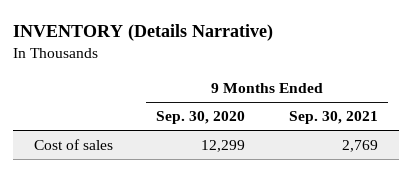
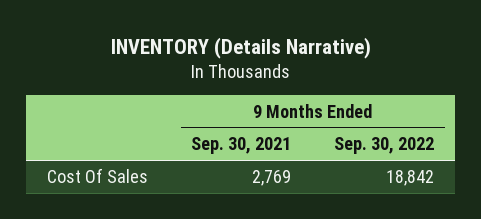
- | 9 Months Ended Sep. 30, 2020 | 9 Months Ended Sep. 30, 2021
+ | 9 Months Ended Sep. 30, 2021 | 9 Months Ended Sep. 30, 2022
- Cost of sales | 12,299 | 2,769
+ Cost Of Sales | 2,769 | 18,842

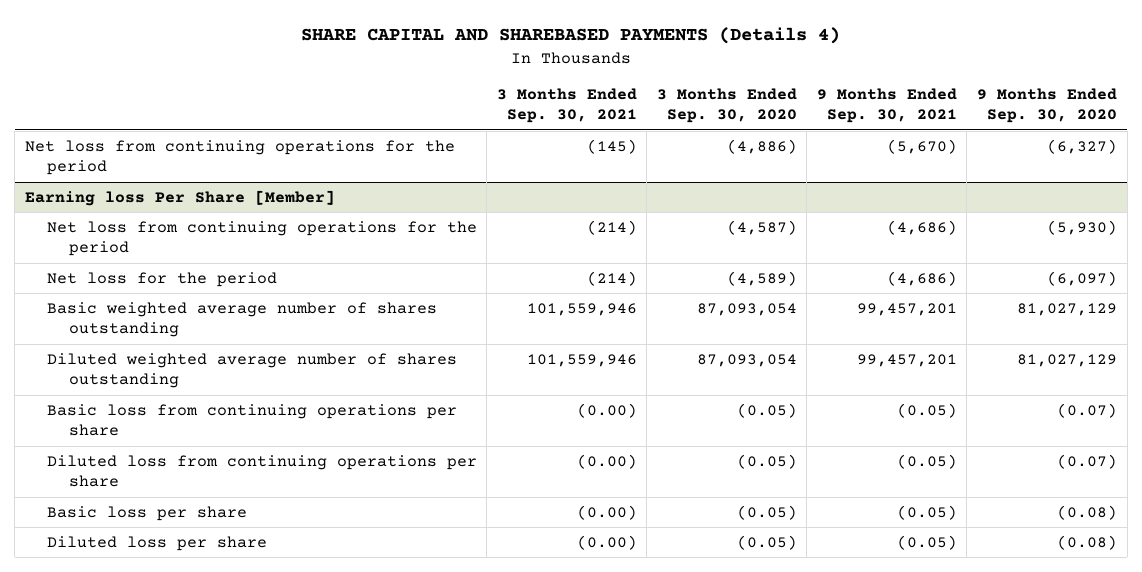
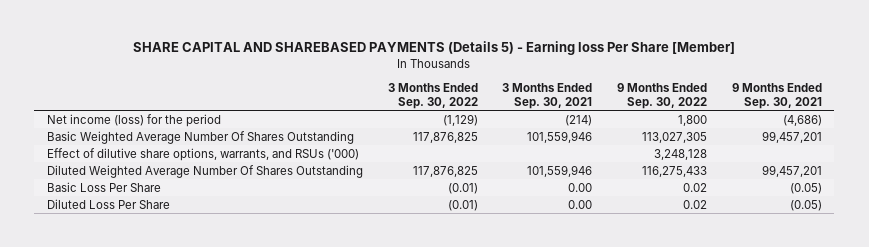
- SHARE CAPITAL AND SHAREBASED PAYMENTS (Details 4)
+ SHARE CAPITAL AND SHAREBASED PAYMENTS (Details 5) - Earning loss Per Share [Member]
- | 3 Months Ended Sep. 30, 2021 | 3 Months Ended Sep. 30, 2020 | 9 Months Ended Sep. 30, 2021 | 9 Months Ended Sep. 30, 2020
+ | 3 Months Ended Sep. 30, 2022 | 3 Months Ended Sep. 30, 2021 | 9 Months Ended Sep. 30, 2022 | 9 Months Ended Sep. 30, 2021
- Net loss from continuing operations for the period | (145) | (4,886) | (5,670) | (6,327)
- Earning loss Per Share [Member]
- Net loss from continuing operations for the period | (214) | (4,587) | (4,686) | (5,930)
- Net loss for the period | (214) | (4,589) | (4,686) | (6,097)
- Basic weighted average number of shares outstanding | 101,559,946 | 87,093,054 | 99,457,201 | 81,027,129
- Diluted weighted average number of shares outstanding | 101,559,946 | 87,093,054 | 99,457,201 | 81,027,129
- Basic loss from continuing operations per share | (0.00) | (0.05) | (0.05) | (0.07)
- Diluted loss from continuing operations per share | (0.00) | (0.05) | (0.05) | (0.07)
- Basic loss per share | (0.00) | (0.05) | (0.05) | (0.08)
- Diluted loss per share | (0.00) | (0.05) | (0.05) | (0.08)
+ Net income (loss) for the period | (1,129) | (214) | 1,800 | (4,686)
+ Basic Weighted Average Number Of Shares Outstanding | 117,876,825 | 101,559,946 | 113,027,305 | 99,457,201
+ Effect of dilutive share options, warrants, and RSUs ('000) | | | 3,248,128 |
+ Diluted Weighted Average Number Of Shares Outstanding | 117,876,825 | 101,559,946 | 116,275,433 | 99,457,201
+ Basic Loss Per Share | (0.01) | 0.00 | 0.02 | (0.05)
+ Diluted Loss Per Share | (0.01) | 0.00 | 0.02 | (0.05)

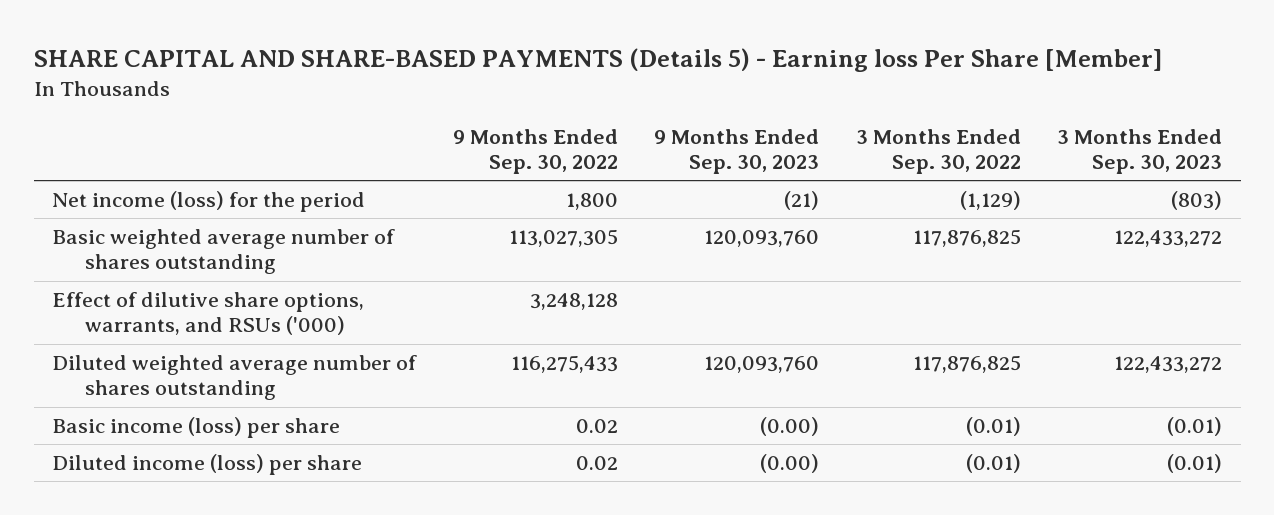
- SHARE CAPITAL AND SHAREBASED PAYMENTS (Details 5) - Earning loss Per Share [Member]
+ SHARE CAPITAL AND SHARE-BASED PAYMENTS (Details 5) - Earning loss Per Share [Member]
- | 3 Months Ended Sep. 30, 2022 | 3 Months Ended Sep. 30, 2021 | 9 Months Ended Sep. 30, 2022 | 9 Months Ended Sep. 30, 2021
+ | 9 Months Ended Sep. 30, 2022 | 9 Months Ended Sep. 30, 2023 | 3 Months Ended Sep. 30, 2022 | 3 Months Ended Sep. 30, 2023
- Basic Weighted Average Number Of Shares Outstanding | 117,876,825 | 101,559,946 | 113,027,305 | 99,457,201
+ Basic weighted average number of shares outstanding | 113,027,305 | 120,093,760 | 117,876,825 | 122,433,272
- Diluted Weighted Average Number Of Shares Outstanding | 117,876,825 | 101,559,946 | 116,275,433 | 99,457,201
- Basic Loss Per Share | (0.01) | 0.00 | 0.02 | (0.05)
- Diluted Loss Per Share | (0.01) | 0.00 | 0.02 | (0.05)
+ Diluted weighted average number of shares outstanding | 116,275,433 | 120,093,760 | 117,876,825 | 122,433,272
+ Basic income (loss) per share | 0.02 | (0.00) | (0.01) | (0.01)
+ Diluted income (loss) per share | 0.02 | (0.00) | (0.01) | (0.01)

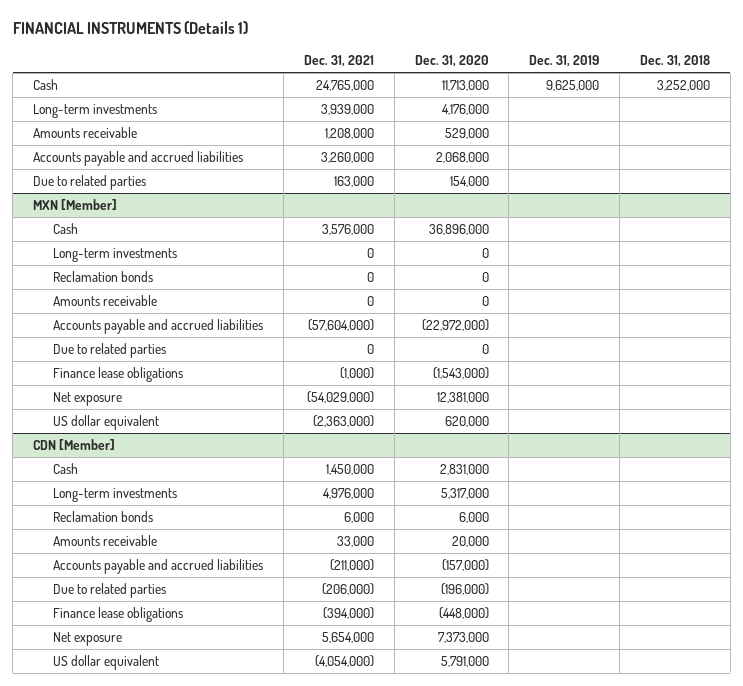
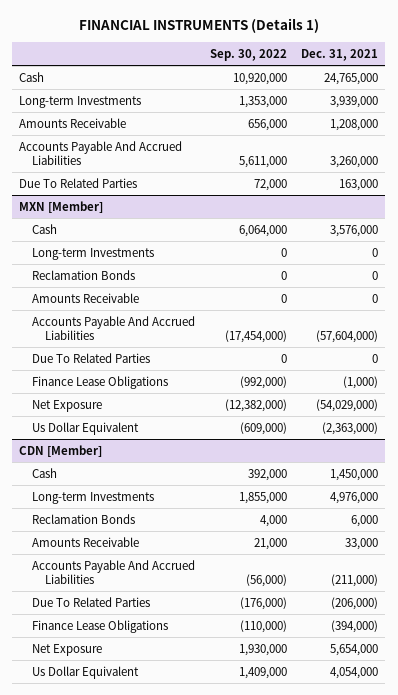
- | Dec. 31, 2021 | Dec. 31, 2020 | Dec. 31, 2019 | Dec. 31, 2018
+ | Sep. 30, 2022 | Dec. 31, 2021
- Long-term investments | 3,939,000 | 4,176,000 | |
- Amounts receivable | 1,208,000 | 529,000 | |
- Accounts payable and accrued liabilities | 3,260,000 | 2,068,000 | |
- Due to related parties | 163,000 | 154,000 | |
+ Long-term Investments | 1,353,000 | 3,939,000
+ Amounts Receivable | 656,000 | 1,208,000
+ Accounts Payable And Accrued Liabilities | 5,611,000 | 3,260,000
+ Due To Related Parties | 72,000 | 163,000
@ MXN [Member]
- Long-term investments | 0 | 0 | |
- Reclamation bonds | 0 | 0 | |
- Amounts receivable | 0 | 0 | |
- Accounts payable and accrued liabilities | (57,604,000) | (22,972,000) | |
- Due to related parties | 0 | 0 | |
- Finance lease obligations | (1,000) | (1,543,000) | |
- Net exposure | (54,029,000) | 12,381,000 | |
- US dollar equivalent | (2,363,000) | 620,000 | |
+ Long-term Investments | 0 | 0
+ Reclamation Bonds | 0 | 0
+ Amounts Receivable | 0 | 0
+ Accounts Payable And Accrued Liabilities | (17,454,000) | (57,604,000)
+ Due To Related Parties | 0 | 0
+ Finance Lease Obligations | (992,000) | (1,000)
+ Net Exposure | (12,382,000) | (54,029,000)
+ Us Dollar Equivalent | (609,000) | (2,363,000)
@ CDN [Member]
- Long-term investments | 4,976,000 | 5,317,000 | |
- Reclamation bonds | 6,000 | 6,000 | |
- Amounts receivable | 33,000 | 20,000 | |
- Accounts payable and accrued liabilities | (211,000) | (157,000) | |
- Due to related parties | (206,000) | (196,000) | |
- Finance lease obligations | (394,000) | (448,000) | |
- Net exposure | 5,654,000 | 7,373,000 | |
- US dollar equivalent | (4,054,000) | 5,791,000 | |
+ Long-term Investments | 1,855,000 | 4,976,000
+ Reclamation Bonds | 4,000 | 6,000
+ Amounts Receivable | 21,000 | 33,000
+ Accounts Payable And Accrued Liabilities | (56,000) | (211,000)
+ Due To Related Parties | (176,000) | (206,000)
+ Finance Lease Obligations | (110,000) | (394,000)
+ Net Exposure | 1,930,000 | 5,654,000
+ Us Dollar Equivalent | 1,409,000 | 4,054,000

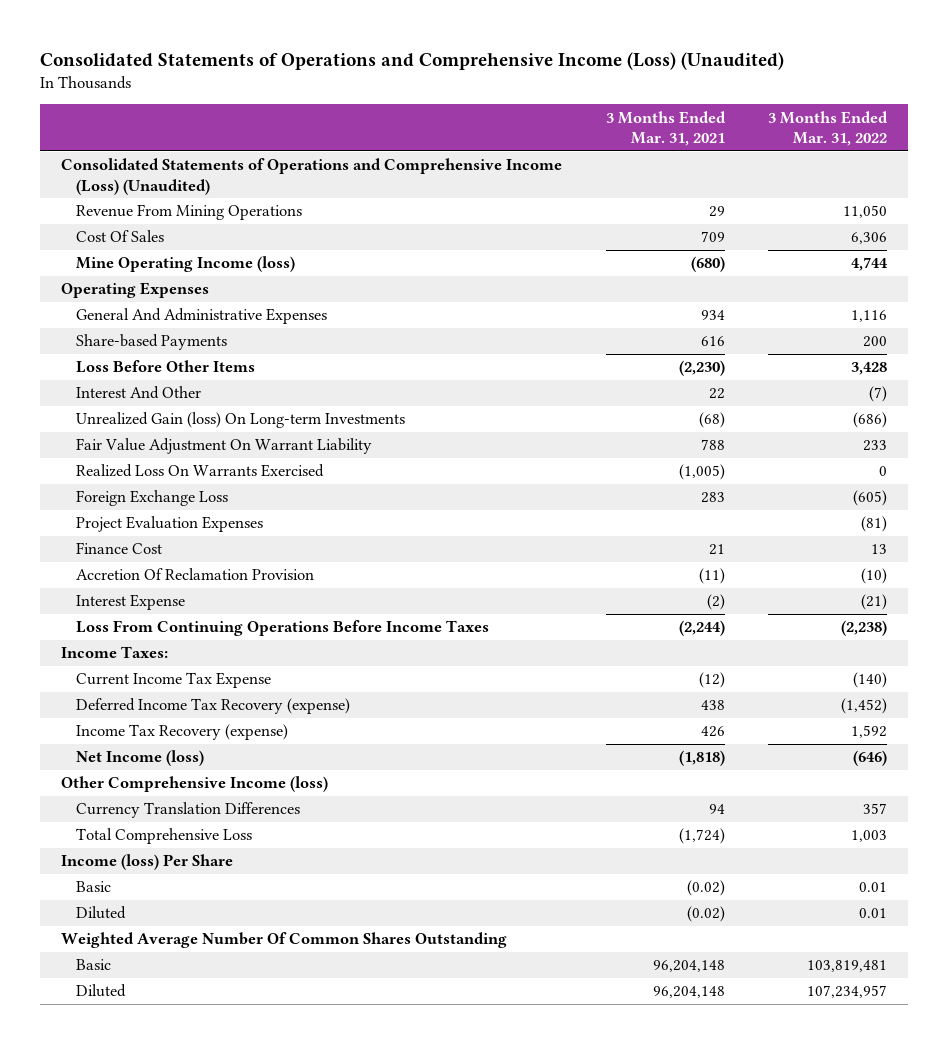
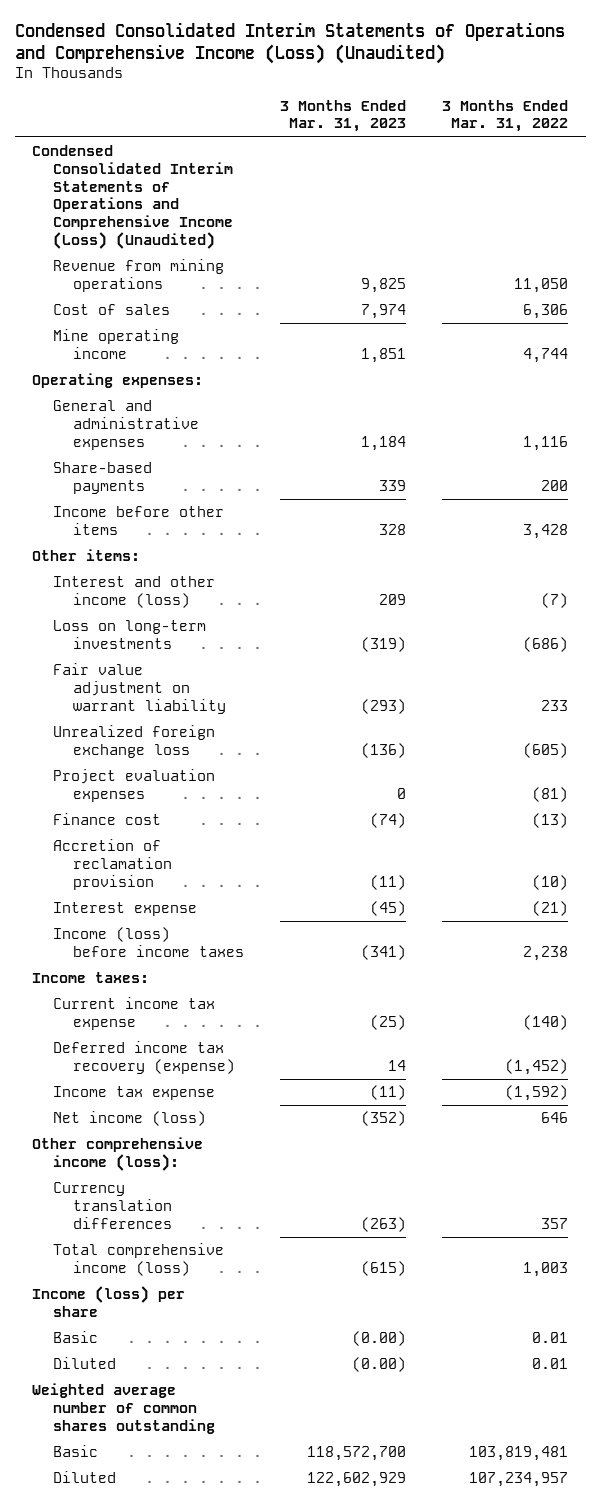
- Consolidated Statements of Operations and Comprehensive Income (Loss) (Unaudited)
+ Condensed Consolidated Interim Statements of Operations and Comprehensive Income (Loss) (Unaudited)
- | 3 Months Ended Mar. 31, 2021 | 3 Months Ended Mar. 31, 2022
+ | 3 Months Ended Mar. 31, 2023 | 3 Months Ended Mar. 31, 2022
- Consolidated Statements of Operations and Comprehensive Income (Loss) (Unaudited)
- Revenue From Mining Operations | 29 | 11,050
- Cost Of Sales | 709 | 6,306
- Mine Operating Income (loss) | (680) | 4,744
- Operating Expenses
- General And Administrative Expenses | 934 | 1,116
- Share-based Payments | 616 | 200
- Loss Before Other Items | (2,230) | 3,428
- Interest And Other | 22 | (7)
- Unrealized Gain (loss) On Long-term Investments | (68) | (686)
- Fair Value Adjustment On Warrant Liability | 788 | 233
- Realized Loss On Warrants Exercised | (1,005) | 0
- Foreign Exchange Loss | 283 | (605)
- Project Evaluation Expenses | | (81)
- Finance Cost | 21 | 13
- Accretion Of Reclamation Provision | (11) | (10)
- Interest Expense | (2) | (21)
- Loss From Continuing Operations Before Income Taxes | (2,244) | (2,238)
- Income Taxes:
- Current Income Tax Expense | (12) | (140)
- Deferred Income Tax Recovery (expense) | 438 | (1,452)
- Income Tax Recovery (expense) | 426 | 1,592
- Net Income (loss) | (1,818) | (646)
- Other Comprehensive Income (loss)
- Currency Translation Differences | 94 | 357
- Total Comprehensive Loss | (1,724) | 1,003
- Income (loss) Per Share
+ Condensed Consolidated Interim Statements of Operations and Comprehensive Income (Loss) (Unaudited)
+ Revenue from mining operations | 9,825 | 11,050
+ Cost of sales | 7,974 | 6,306
+ Mine operating income | 1,851 | 4,744
+ Operating expenses:
+ General and administrative expenses | 1,184 | 1,116
+ Share-based payments | 339 | 200
+ Income before other items | 328 | 3,428
+ Other items:
+ Interest and other income (loss) | 209 | (7)
+ Loss on long-term investments | (319) | (686)
+ Fair value adjustment on warrant liability | (293) | 233
+ Unrealized foreign exchange loss | (136) | (605)
+ Project evaluation expenses | 0 | (81)
+ Finance cost | (74) | (13)
+ Accretion of reclamation provision | (11) | (10)
+ Interest expense | (45) | (21)
+ Income (loss) before income taxes | (341) | 2,238
+ Income taxes:
+ Current income tax expense | (25) | (140)
+ Deferred income tax recovery (expense) | 14 | (1,452)
+ Income tax expense | (11) | (1,592)
+ Net income (loss) | (352) | 646
+ Other comprehensive income (loss):
+ Currency translation differences | (263) | 357
+ Total comprehensive income (loss) | (615) | 1,003
+ Income (loss) per share
- Weighted Average Number Of Common Shares Outstanding
+ Weighted average number of common shares outstanding

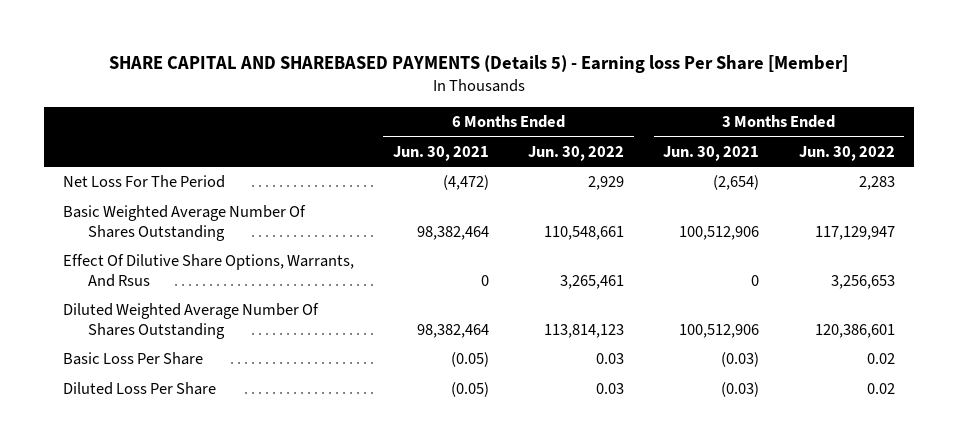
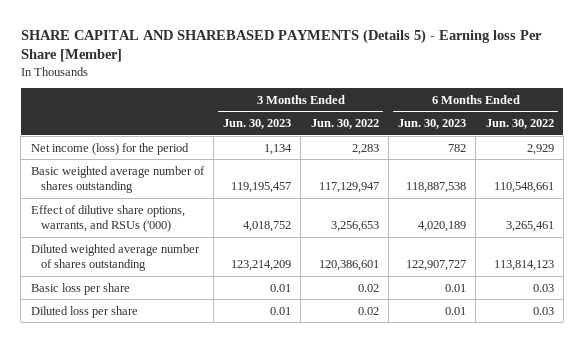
- | 6 Months Ended Jun. 30, 2021 | 6 Months Ended Jun. 30, 2022 | 3 Months Ended Jun. 30, 2021 | 3 Months Ended Jun. 30, 2022
+ | 3 Months Ended Jun. 30, 2023 | 3 Months Ended Jun. 30, 2022 | 6 Months Ended Jun. 30, 2023 | 6 Months Ended Jun. 30, 2022
- Net Loss For The Period | (4,472) | 2,929 | (2,654) | 2,283
- Basic Weighted Average Number Of Shares Outstanding | 98,382,464 | 110,548,661 | 100,512,906 | 117,129,947
- Effect Of Dilutive Share Options, Warrants, And Rsus | 0 | 3,265,461 | 0 | 3,256,653
- Diluted Weighted Average Number Of Shares Outstanding | 98,382,464 | 113,814,123 | 100,512,906 | 120,386,601
- Basic Loss Per Share | (0.05) | 0.03 | (0.03) | 0.02
- Diluted Loss Per Share | (0.05) | 0.03 | (0.03) | 0.02
+ Net income (loss) for the period | 1,134 | 2,283 | 782 | 2,929
+ Basic weighted average number of shares outstanding | 119,195,457 | 117,129,947 | 118,887,538 | 110,548,661
+ Effect of dilutive share options, warrants, and RSUs ('000) | 4,018,752 | 3,256,653 | 4,020,189 | 3,265,461
+ Diluted weighted average number of shares outstanding | 123,214,209 | 120,386,601 | 122,907,727 | 113,814,123
+ Basic loss per share | 0.01 | 0.02 | 0.01 | 0.03
+ Diluted loss per share | 0.01 | 0.02 | 0.01 | 0.03

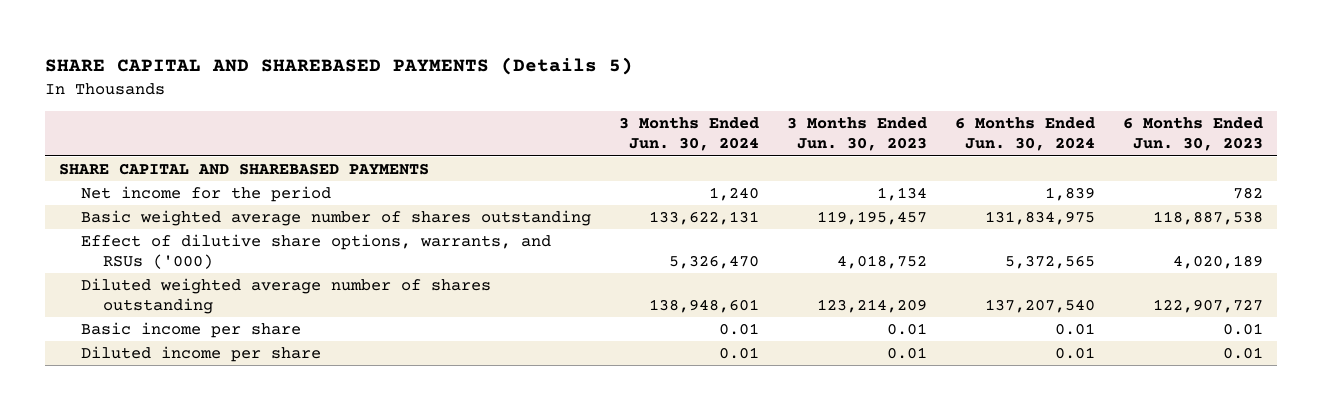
- SHARE CAPITAL AND SHAREBASED PAYMENTS (Details 5) - Earning loss Per Share [Member]
+ SHARE CAPITAL AND SHAREBASED PAYMENTS (Details 5)
- | 3 Months Ended Jun. 30, 2023 | 3 Months Ended Jun. 30, 2022 | 6 Months Ended Jun. 30, 2023 | 6 Months Ended Jun. 30, 2022
+ | 3 Months Ended Jun. 30, 2024 | 3 Months Ended Jun. 30, 2023 | 6 Months Ended Jun. 30, 2024 | 6 Months Ended Jun. 30, 2023
- Net income (loss) for the period | 1,134 | 2,283 | 782 | 2,929
+ SHARE CAPITAL AND SHAREBASED PAYMENTS
+ Net income for the period | 1,240 | 1,134 | 1,839 | 782
- Basic loss per share | 0.01 | 0.02 | 0.01 | 0.03
- Diluted loss per share | 0.01 | 0.02 | 0.01 | 0.03
+ Basic income per share | 0.01 | 0.01 | 0.01 | 0.01
+ Diluted income per share | 0.01 | 0.01 | 0.01 | 0.01

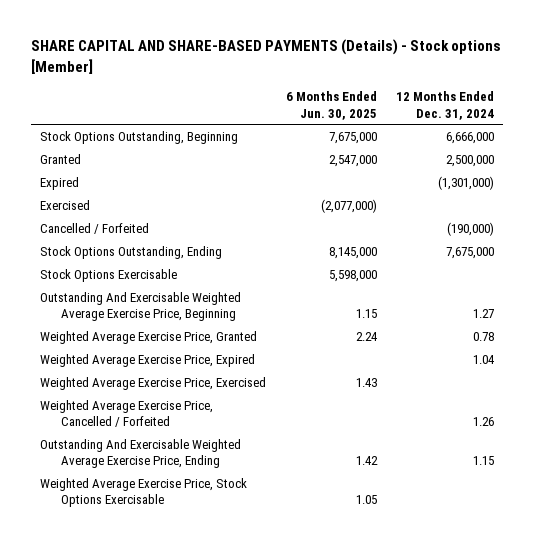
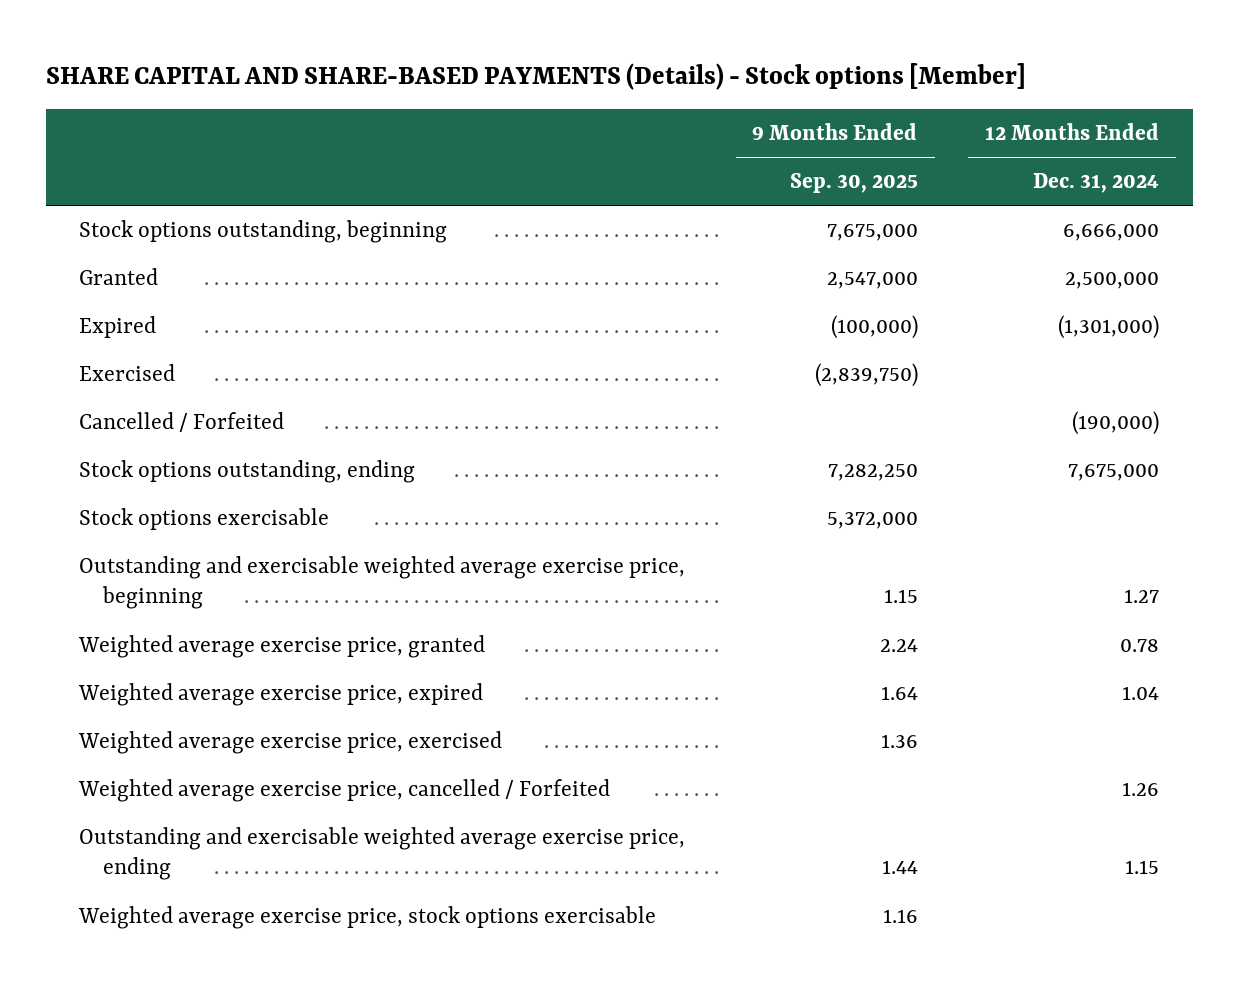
- | 6 Months Ended Jun. 30, 2025 | 12 Months Ended Dec. 31, 2024
+ | 9 Months Ended Sep. 30, 2025 | 12 Months Ended Dec. 31, 2024
- Stock Options Outstanding, Beginning | 7,675,000 | 6,666,000
+ Stock options outstanding, beginning | 7,675,000 | 6,666,000
- Stock Options Outstanding, Ending | 8,145,000 | 7,675,000
- Stock Options Exercisable | 5,598,000 |
- Outstanding And Exercisable Weighted Average Exercise Price, Beginning | 1.15 | 1.27
- Weighted Average Exercise Price, Granted | 2.24 | 0.78
- Weighted Average Exercise Price, Expired | | 1.04
- Weighted Average Exercise Price, Exercised | 1.43 |
- Weighted Average Exercise Price, Cancelled / Forfeited | | 1.26
- Outstanding And Exercisable Weighted Average Exercise Price, Ending | 1.42 | 1.15
- Weighted Average Exercise Price, Stock Options Exercisable | 1.05 |
+ Stock options outstanding, ending | 7,282,250 | 7,675,000
+ Stock options exercisable | 5,372,000 |
+ Outstanding and exercisable weighted average exercise price, beginning | 1.15 | 1.27
+ Weighted average exercise price, granted | 2.24 | 0.78
+ Weighted average exercise price, expired | 1.64 | 1.04
+ Weighted average exercise price, exercised | 1.36 |
+ Weighted average exercise price, cancelled / Forfeited | | 1.26
+ Outstanding and exercisable weighted average exercise price, ending | 1.44 | 1.15
+ Weighted average exercise price, stock options exercisable | 1.16 |

